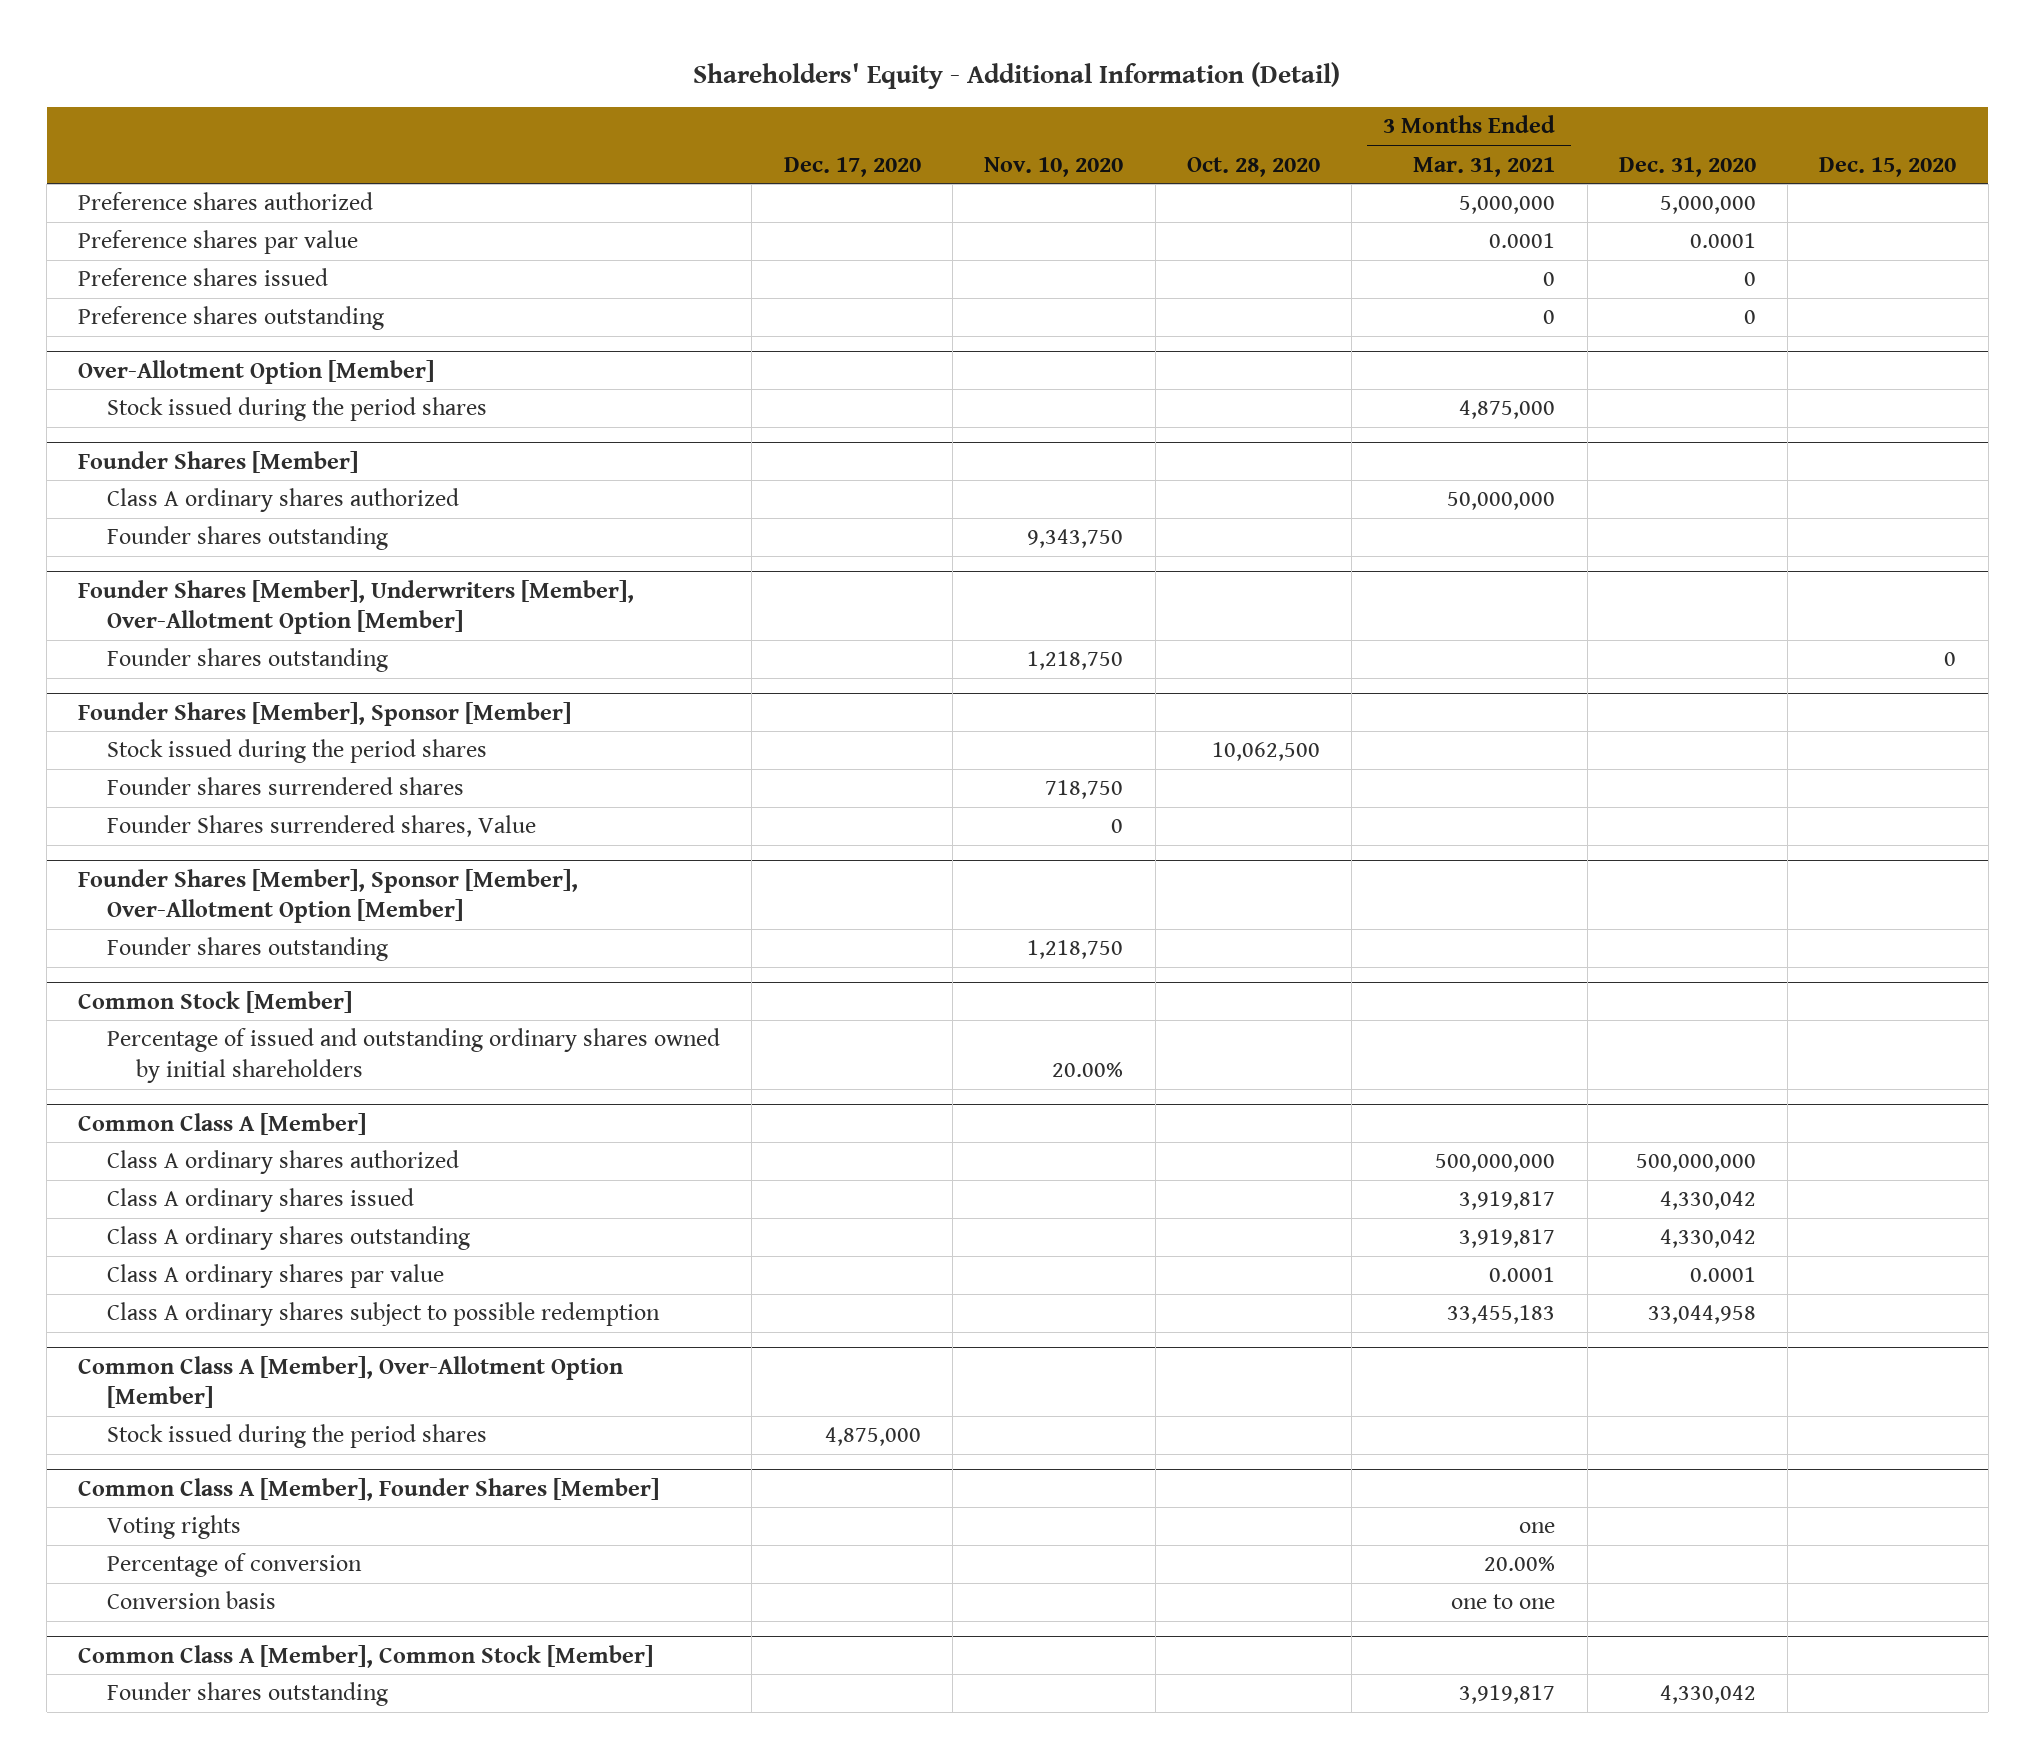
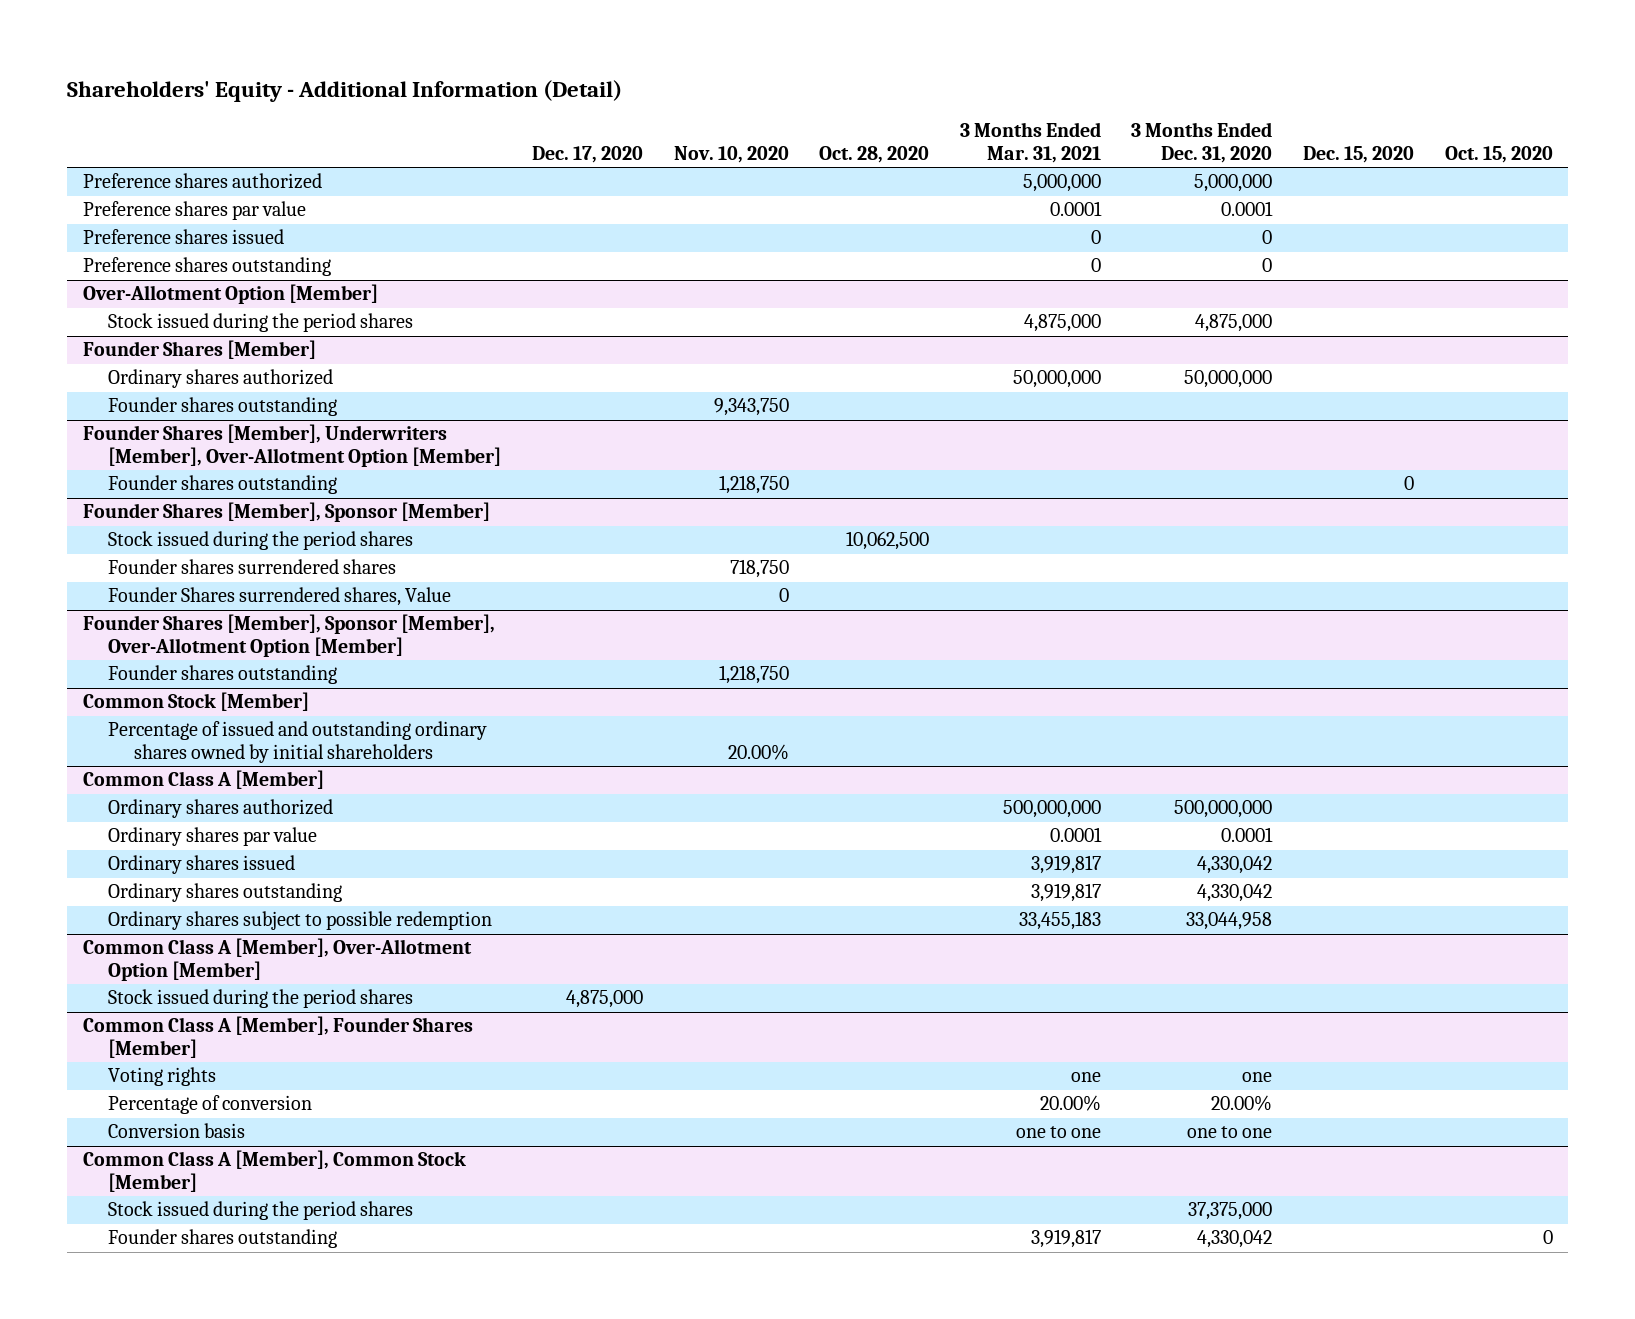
- | Dec. 17, 2020 | Nov. 10, 2020 | Oct. 28, 2020 | 3 Months Ended Mar. 31, 2021 | Dec. 31, 2020 | Dec. 15, 2020
+ | Dec. 17, 2020 | Nov. 10, 2020 | Oct. 28, 2020 | 3 Months Ended Mar. 31, 2021 | 3 Months Ended Dec. 31, 2020 | Dec. 15, 2020 | Oct. 15, 2020
@ Founder Shares [Member]
- Class A ordinary shares authorized | | | | 50,000,000 | |
+ Ordinary shares authorized | | | | 50,000,000 | 50,000,000 | |
@ Common Class A [Member]
- Class A ordinary shares authorized | | | | 500,000,000 | 500,000,000 |
- Class A ordinary shares issued | | | | 3,919,817 | 4,330,042 |
- Class A ordinary shares outstanding | | | | 3,919,817 | 4,330,042 |
- Class A ordinary shares par value | | | | 0.0001 | 0.0001 |
- Class A ordinary shares subject to possible redemption | | | | 33,455,183 | 33,044,958 |
+ Ordinary shares authorized | | | | 500,000,000 | 500,000,000 | |
+ Ordinary shares par value | | | | 0.0001 | 0.0001 | |
+ Ordinary shares issued | | | | 3,919,817 | 4,330,042 | |
+ Ordinary shares outstanding | | | | 3,919,817 | 4,330,042 | |
+ Ordinary shares subject to possible redemption | | | | 33,455,183 | 33,044,958 | |
@ Common Class A [Member], Common Stock [Member]
+ Stock issued during the period shares | | | | | 37,375,000 | |

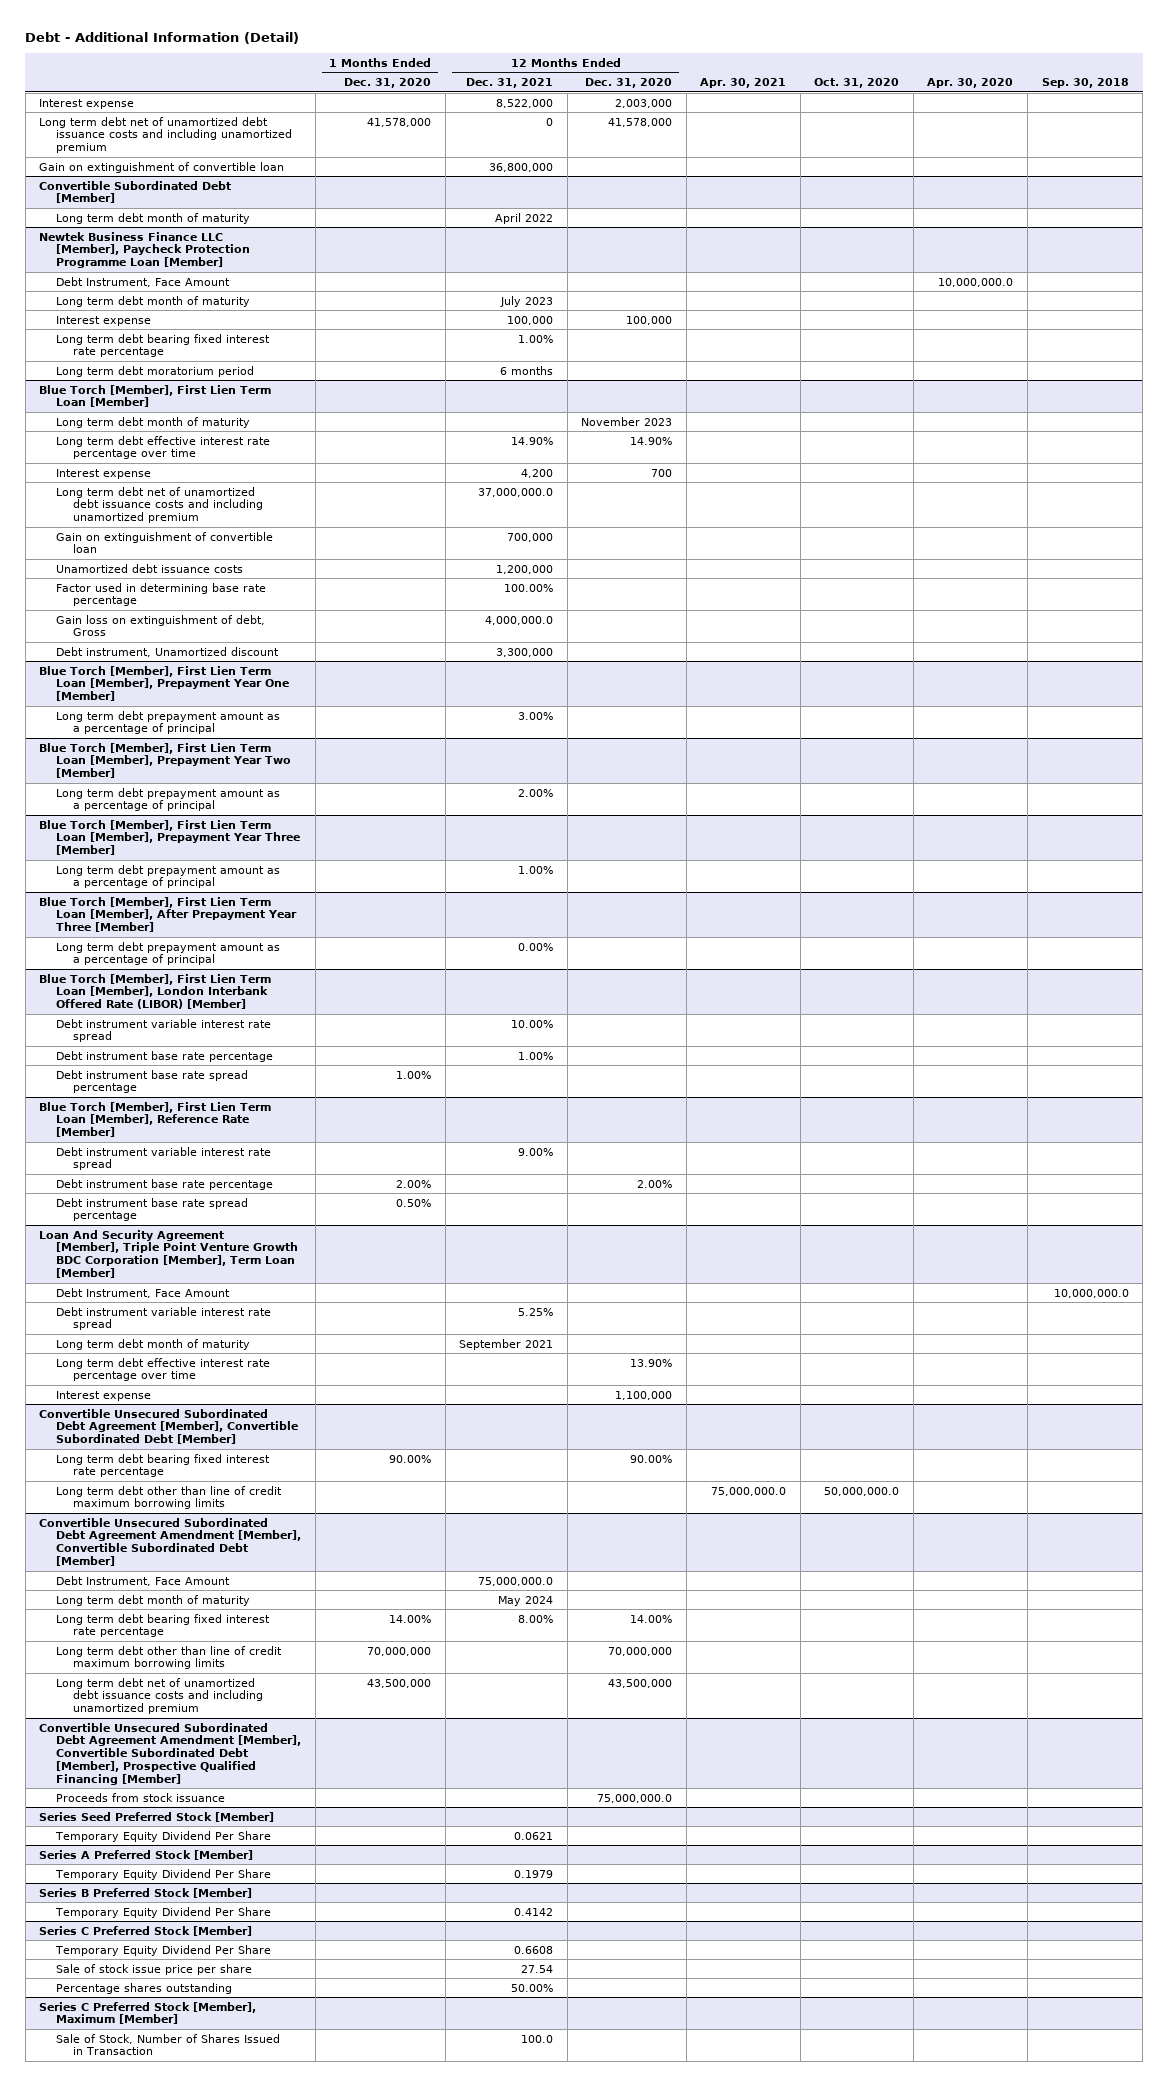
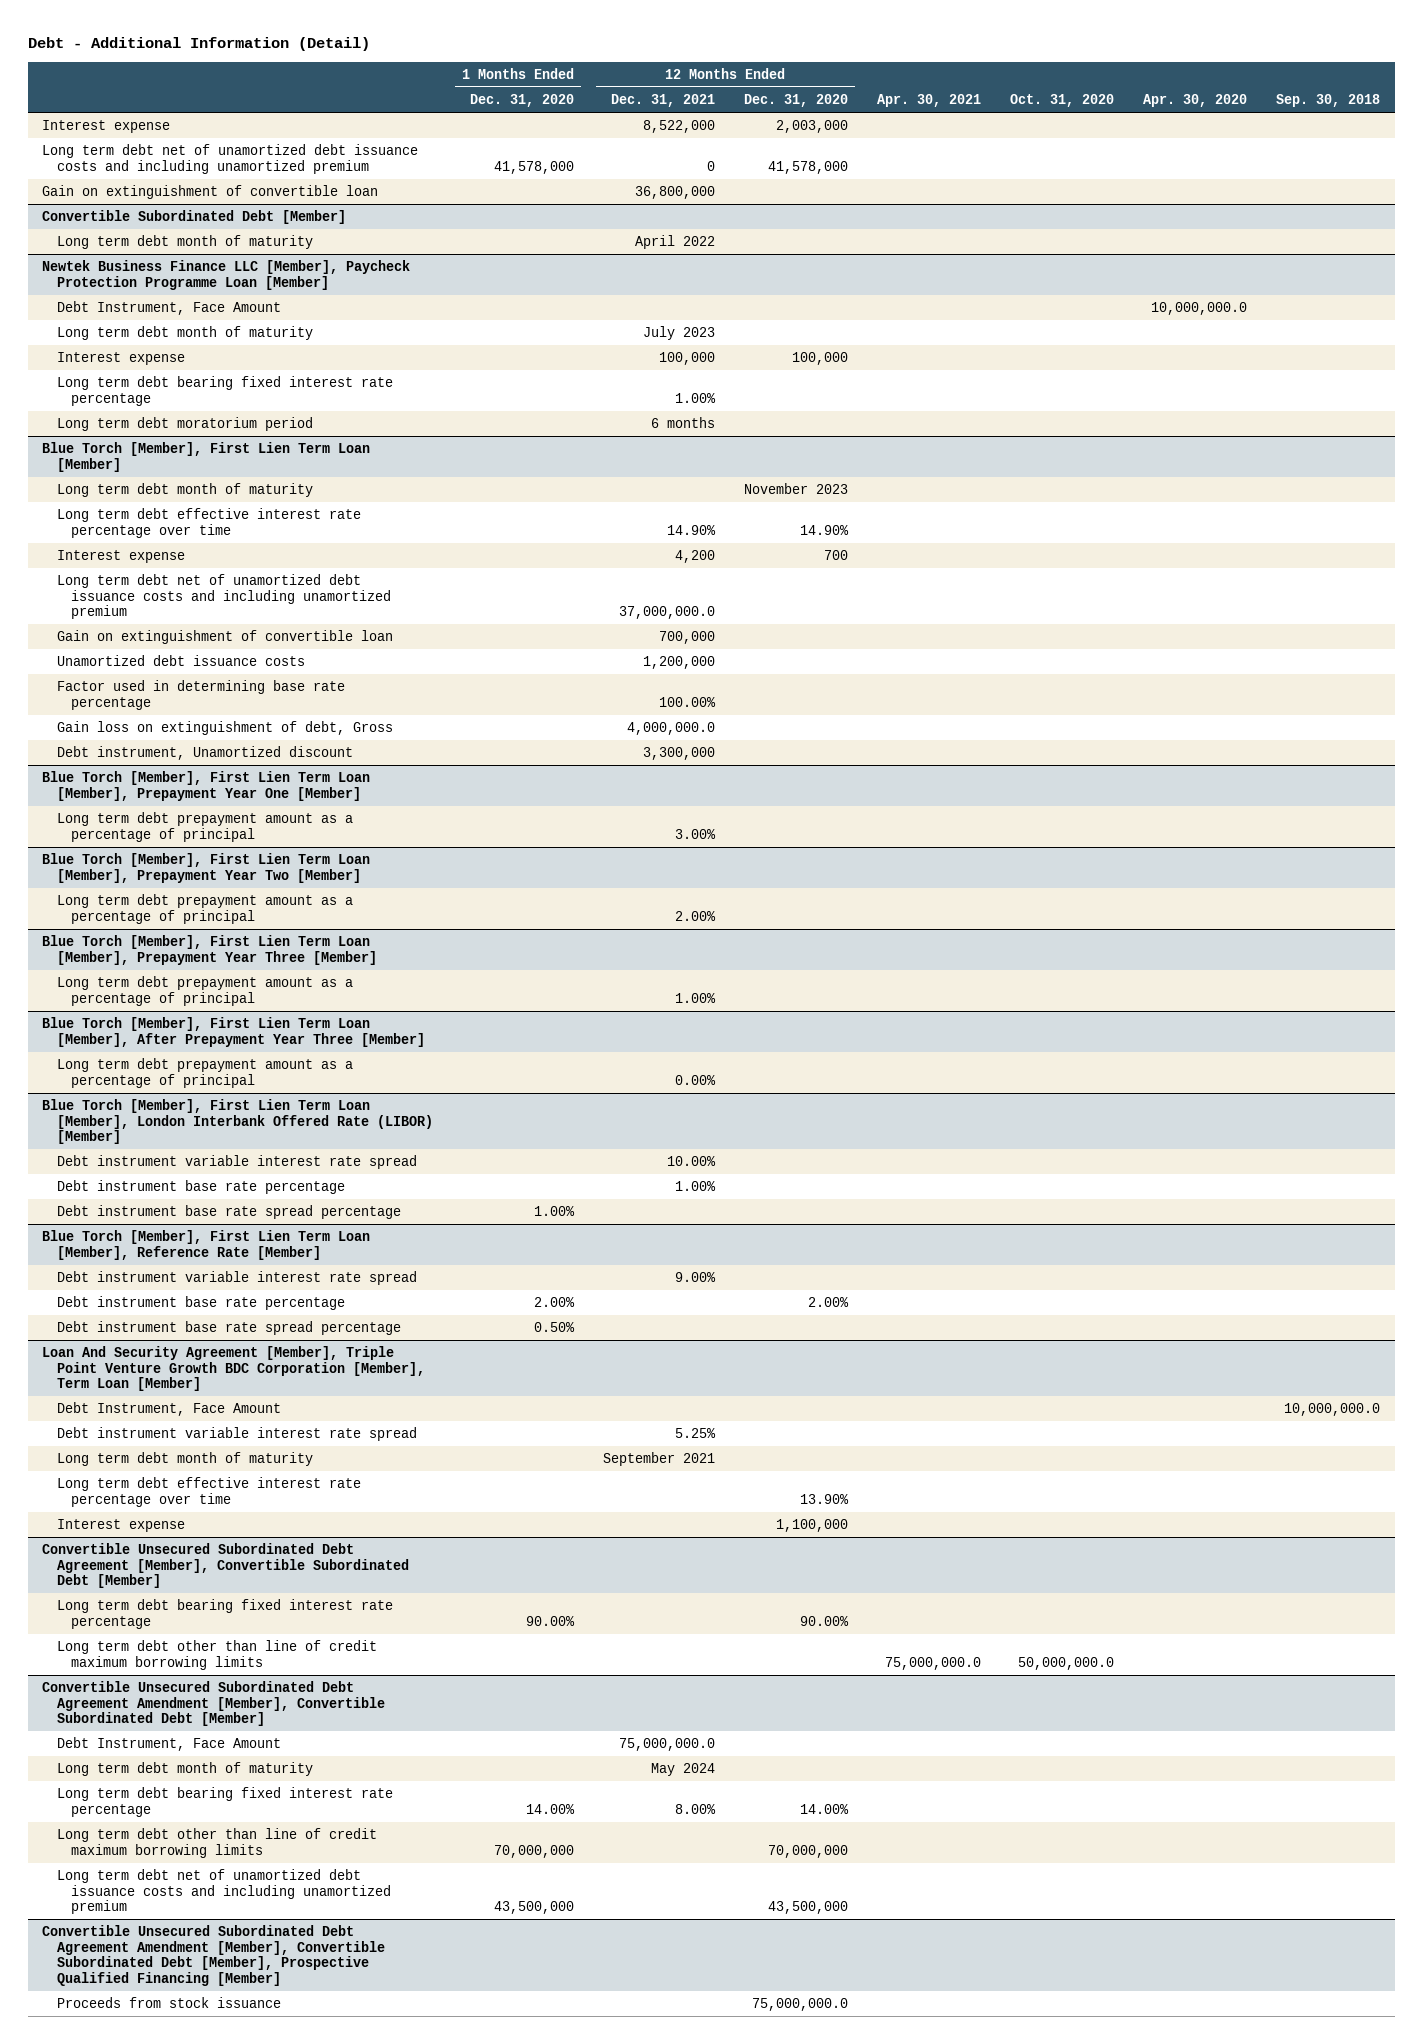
- Series Seed Preferred Stock [Member]
- Temporary Equity Dividend Per Share | | 0.0621 | | | | |
- Series A Preferred Stock [Member]
- Temporary Equity Dividend Per Share | | 0.1979 | | | | |
- Series B Preferred Stock [Member]
- Temporary Equity Dividend Per Share | | 0.4142 | | | | |
- Series C Preferred Stock [Member]
- Temporary Equity Dividend Per Share | | 0.6608 | | | | |
- Sale of stock issue price per share | | 27.54 | | | | |
- Percentage shares outstanding | | 50.00% | | | | |
- Series C Preferred Stock [Member], Maximum [Member]
- Sale of Stock, Number of Shares Issued in Transaction | | 100.0 | | | | |

